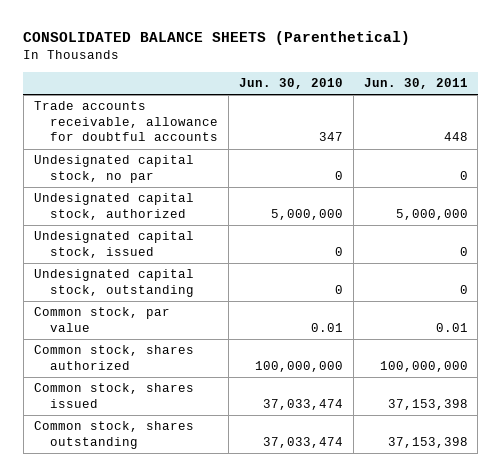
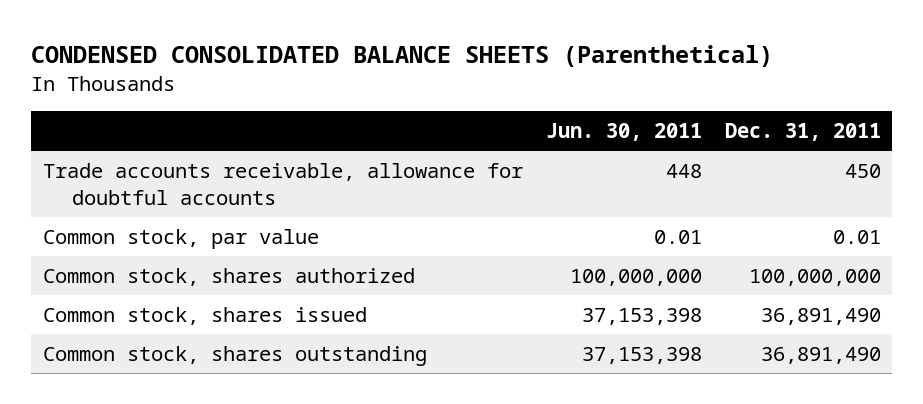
- CONSOLIDATED BALANCE SHEETS (Parenthetical)
+ CONDENSED CONSOLIDATED BALANCE SHEETS (Parenthetical)
- | Jun. 30, 2010 | Jun. 30, 2011
+ | Jun. 30, 2011 | Dec. 31, 2011
- Undesignated capital stock, no par | 0 | 0
- Undesignated capital stock, authorized | 5,000,000 | 5,000,000
- Undesignated capital stock, issued | 0 | 0
- Undesignated capital stock, outstanding | 0 | 0

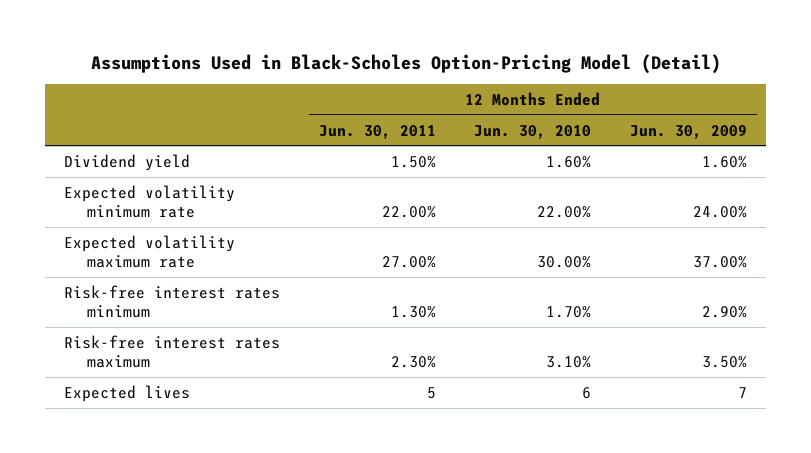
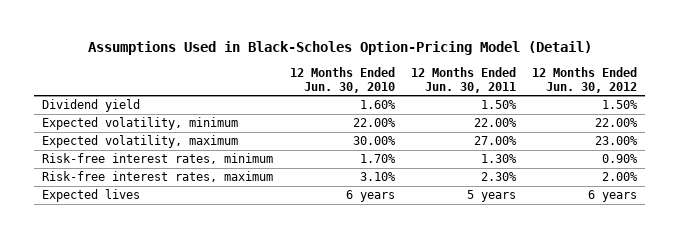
- | 12 Months Ended Jun. 30, 2011 | 12 Months Ended Jun. 30, 2010 | 12 Months Ended Jun. 30, 2009
+ | 12 Months Ended Jun. 30, 2010 | 12 Months Ended Jun. 30, 2011 | 12 Months Ended Jun. 30, 2012
- Expected volatility minimum rate | 22.00% | 22.00% | 24.00%
- Expected volatility maximum rate | 27.00% | 30.00% | 37.00%
- Risk-free interest rates minimum | 1.30% | 1.70% | 2.90%
- Risk-free interest rates maximum | 2.30% | 3.10% | 3.50%
- Expected lives | 5 | 6 | 7
+ Expected volatility, minimum | 22.00% | 22.00% | 22.00%
+ Expected volatility, maximum | 30.00% | 27.00% | 23.00%
+ Risk-free interest rates, minimum | 1.70% | 1.30% | 0.90%
+ Risk-free interest rates, maximum | 3.10% | 2.30% | 2.00%
+ Expected lives | 6 years | 5 years | 6 years

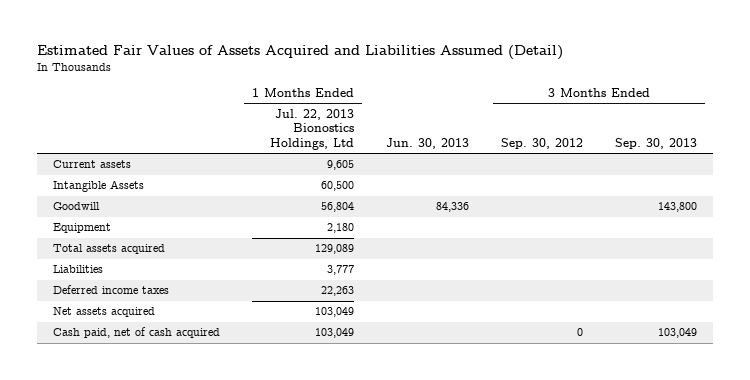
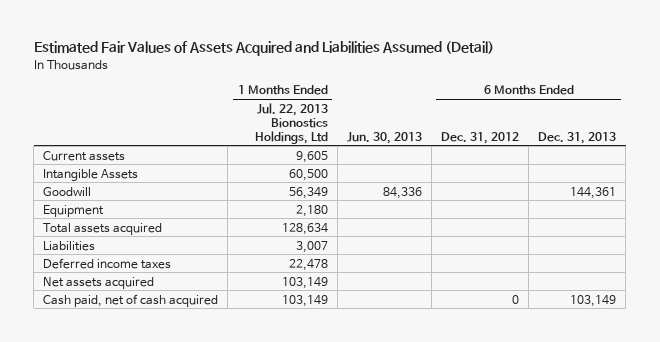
- | 1 Months Ended Jul. 22, 2013 Bionostics Holdings, Ltd | Jun. 30, 2013 | 3 Months Ended Sep. 30, 2012 | 3 Months Ended Sep. 30, 2013
+ | 1 Months Ended Jul. 22, 2013 Bionostics Holdings, Ltd | Jun. 30, 2013 | 6 Months Ended Dec. 31, 2012 | 6 Months Ended Dec. 31, 2013
- Goodwill | 56,804 | 84,336 | | 143,800
+ Goodwill | 56,349 | 84,336 | | 144,361
- Total assets acquired | 129,089 | | |
- Liabilities | 3,777 | | |
- Deferred income taxes | 22,263 | | |
- Net assets acquired | 103,049 | | |
- Cash paid, net of cash acquired | 103,049 | | 0 | 103,049
+ Total assets acquired | 128,634 | | |
+ Liabilities | 3,007 | | |
+ Deferred income taxes | 22,478 | | |
+ Net assets acquired | 103,149 | | |
+ Cash paid, net of cash acquired | 103,149 | | 0 | 103,149

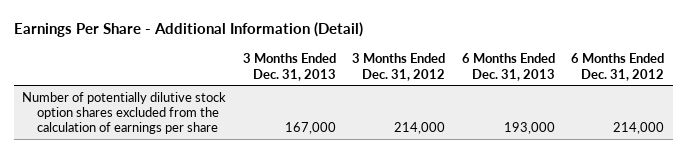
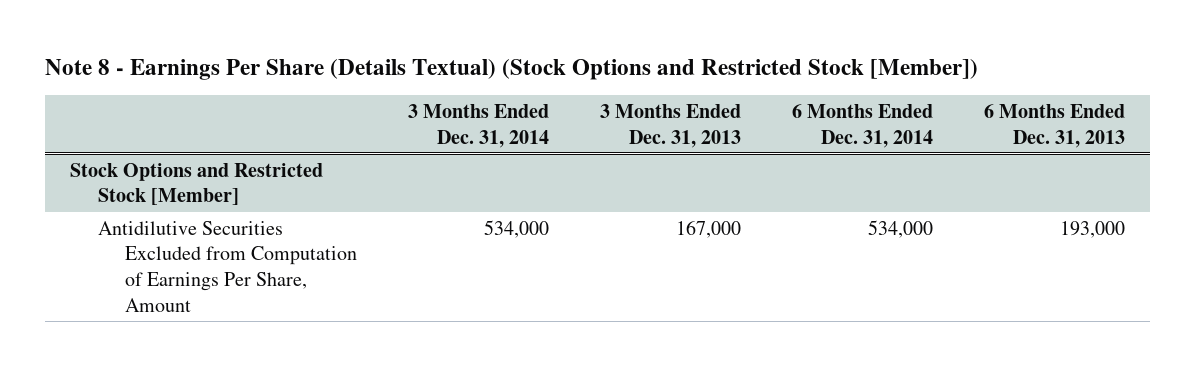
- Earnings Per Share - Additional Information (Detail)
+ Note 8 - Earnings Per Share (Details Textual) (Stock Options and Restricted Stock [Member])
- | 3 Months Ended Dec. 31, 2013 | 3 Months Ended Dec. 31, 2012 | 6 Months Ended Dec. 31, 2013 | 6 Months Ended Dec. 31, 2012
+ | 3 Months Ended Dec. 31, 2014 | 3 Months Ended Dec. 31, 2013 | 6 Months Ended Dec. 31, 2014 | 6 Months Ended Dec. 31, 2013
- Number of potentially dilutive stock option shares excluded from the calculation of earnings per share | 167,000 | 214,000 | 193,000 | 214,000
+ Stock Options and Restricted Stock [Member]
+ Antidilutive Securities Excluded from Computation of Earnings Per Share, Amount | 534,000 | 167,000 | 534,000 | 193,000

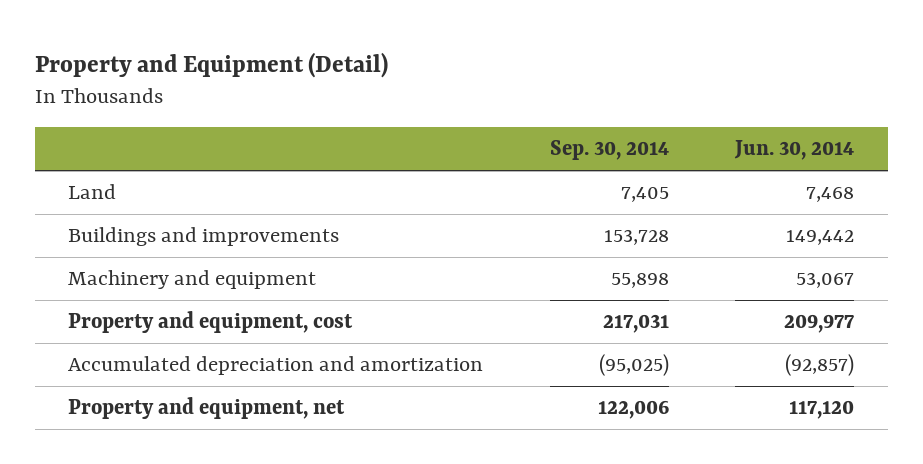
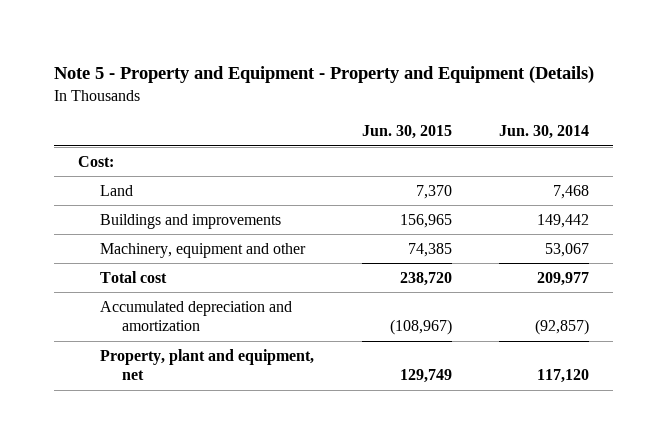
- Property and Equipment (Detail)
+ Note 5 - Property and Equipment - Property and Equipment (Details)
- | Sep. 30, 2014 | Jun. 30, 2014
+ | Jun. 30, 2015 | Jun. 30, 2014
+ Cost:
- Machinery and equipment | 55,898 | 53,067
- Property and equipment, cost | 217,031 | 209,977
+ Machinery, equipment and other | 74,385 | 53,067
+ Total cost | 238,720 | 209,977
- Property and equipment, net | 122,006 | 117,120
+ Property, plant and equipment, net | 129,749 | 117,120

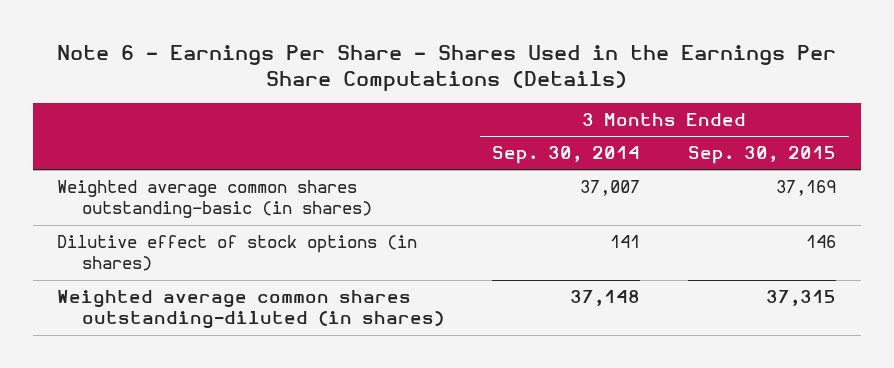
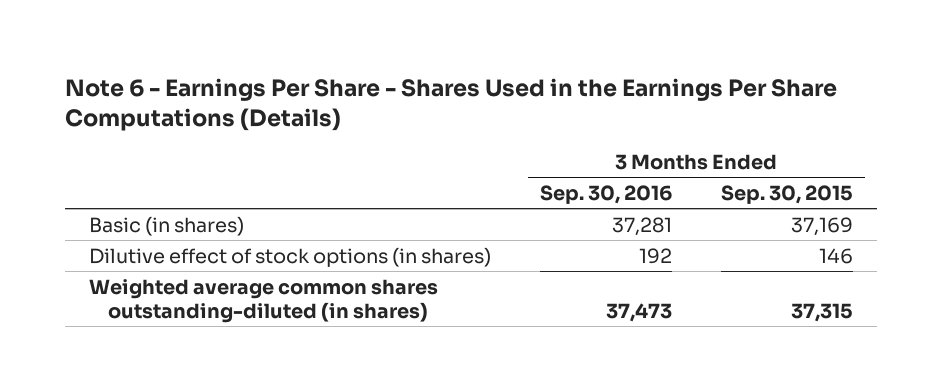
- | 3 Months Ended Sep. 30, 2014 | 3 Months Ended Sep. 30, 2015
+ | 3 Months Ended Sep. 30, 2016 | 3 Months Ended Sep. 30, 2015
- Weighted average common shares outstanding-basic (in shares) | 37,007 | 37,169
+ Basic (in shares) | 37,281 | 37,169

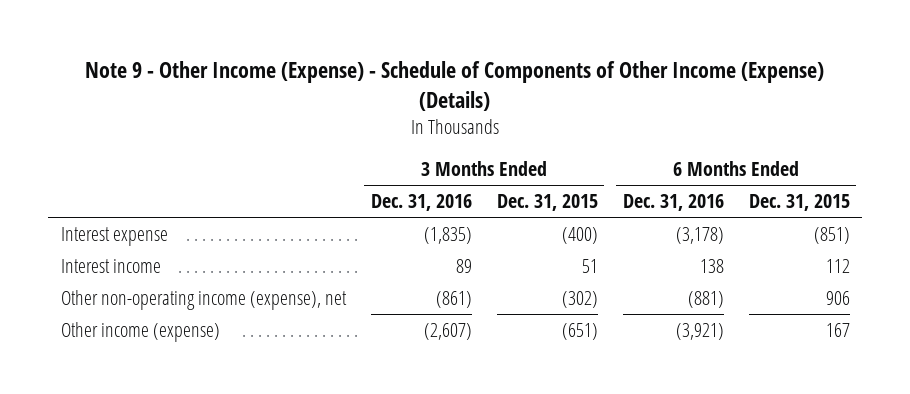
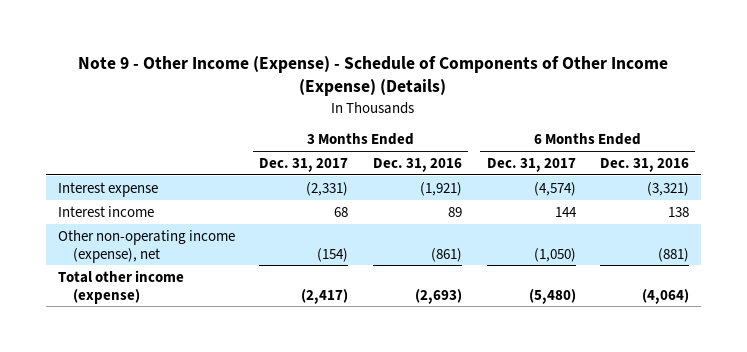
- | 3 Months Ended Dec. 31, 2016 | 3 Months Ended Dec. 31, 2015 | 6 Months Ended Dec. 31, 2016 | 6 Months Ended Dec. 31, 2015
+ | 3 Months Ended Dec. 31, 2017 | 3 Months Ended Dec. 31, 2016 | 6 Months Ended Dec. 31, 2017 | 6 Months Ended Dec. 31, 2016
- Interest expense | (1,835) | (400) | (3,178) | (851)
+ Interest expense | (2,331) | (1,921) | (4,574) | (3,321)
- Other income (expense) | (2,607) | (651) | (3,921) | 167
+ Total other income (expense) | (2,417) | (2,693) | (5,480) | (4,064)

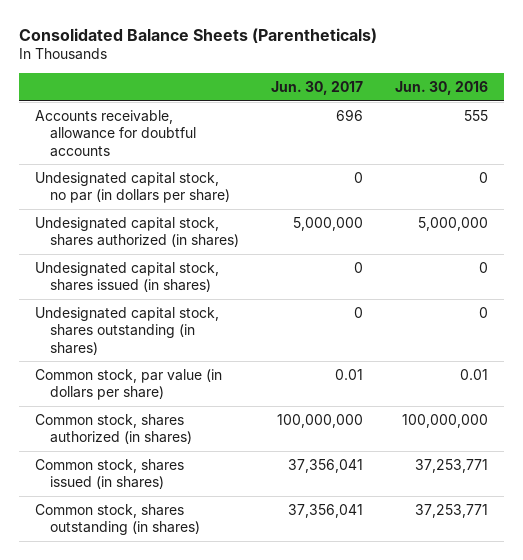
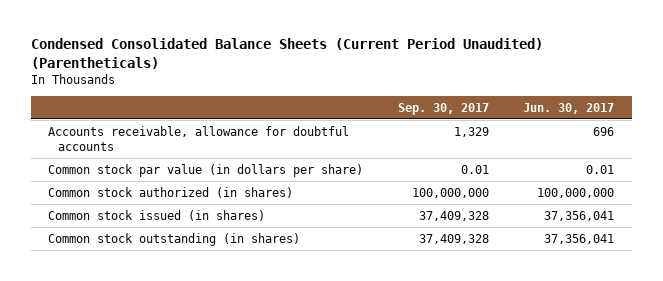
- Consolidated Balance Sheets (Parentheticals)
+ Condensed Consolidated Balance Sheets (Current Period Unaudited) (Parentheticals)
- | Jun. 30, 2017 | Jun. 30, 2016
+ | Sep. 30, 2017 | Jun. 30, 2017
- Undesignated capital stock, no par (in dollars per share) | 0 | 0
- Undesignated capital stock, shares authorized (in shares) | 5,000,000 | 5,000,000
- Undesignated capital stock, shares issued (in shares) | 0 | 0
- Undesignated capital stock, shares outstanding (in shares) | 0 | 0
- Common stock, par value (in dollars per share) | 0.01 | 0.01
- Common stock, shares authorized (in shares) | 100,000,000 | 100,000,000
- Common stock, shares issued (in shares) | 37,356,041 | 37,253,771
- Common stock, shares outstanding (in shares) | 37,356,041 | 37,253,771
+ Common stock par value (in dollars per share) | 0.01 | 0.01
+ Common stock authorized (in shares) | 100,000,000 | 100,000,000
+ Common stock issued (in shares) | 37,409,328 | 37,356,041
+ Common stock outstanding (in shares) | 37,409,328 | 37,356,041

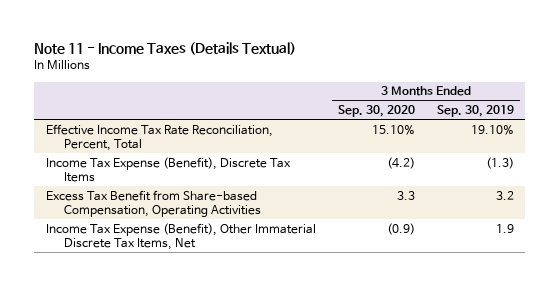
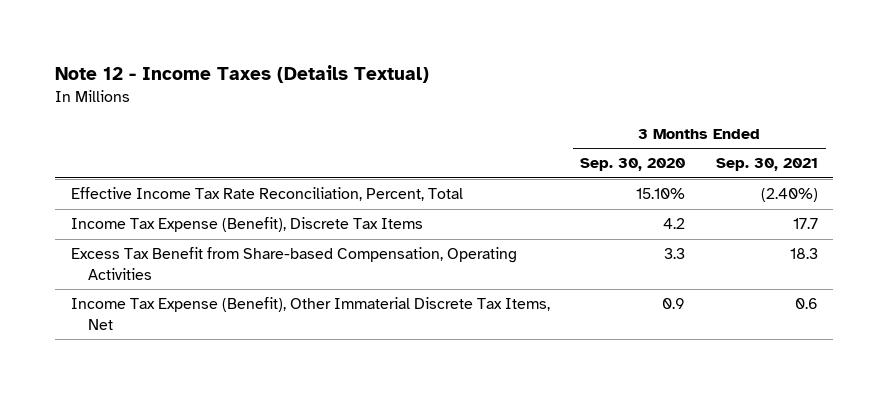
- Note 11 - Income Taxes (Details Textual)
+ Note 12 - Income Taxes (Details Textual)
- | 3 Months Ended Sep. 30, 2020 | 3 Months Ended Sep. 30, 2019
+ | 3 Months Ended Sep. 30, 2020 | 3 Months Ended Sep. 30, 2021
- Income Tax Expense (Benefit), Discrete Tax Items | (4.2) | (1.3)
+ Income Tax Expense (Benefit), Discrete Tax Items | 4.2 | 17.7
- Income Tax Expense (Benefit), Other Immaterial Discrete Tax Items, Net | (0.9) | 1.9
+ Income Tax Expense (Benefit), Other Immaterial Discrete Tax Items, Net | 0.9 | 0.6

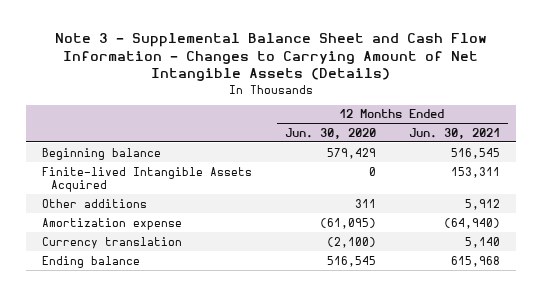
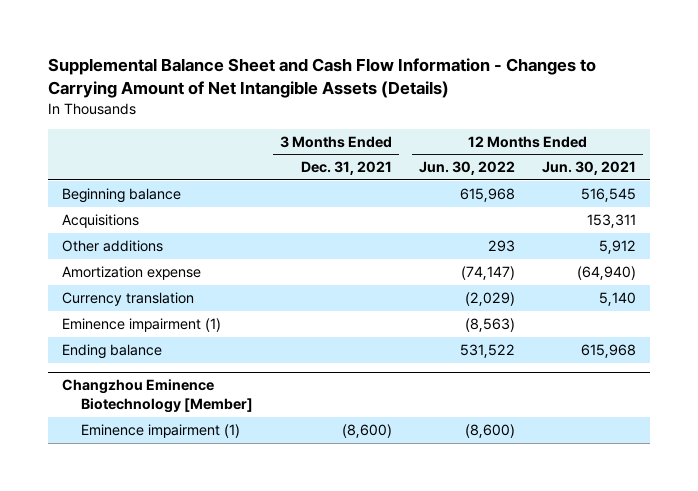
- Note 3 - Supplemental Balance Sheet and Cash Flow Information - Changes to Carrying Amount of Net Intangible Assets (Details)
+ Supplemental Balance Sheet and Cash Flow Information - Changes to Carrying Amount of Net Intangible Assets (Details)
- | 12 Months Ended Jun. 30, 2020 | 12 Months Ended Jun. 30, 2021
+ | 3 Months Ended Dec. 31, 2021 | 12 Months Ended Jun. 30, 2022 | 12 Months Ended Jun. 30, 2021
- Finite-lived Intangible Assets Acquired | 0 | 153,311
+ Acquisitions | | | 153,311
+ Eminence impairment (1) | | (8,563) |
+ Changzhou Eminence Biotechnology [Member]
+ Eminence impairment (1) | (8,600) | (8,600) |

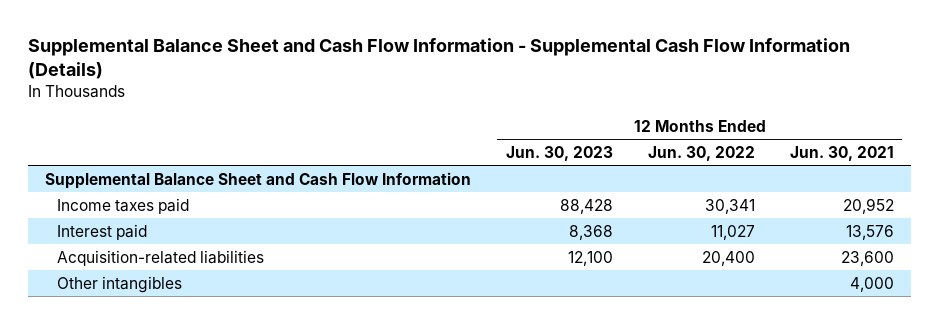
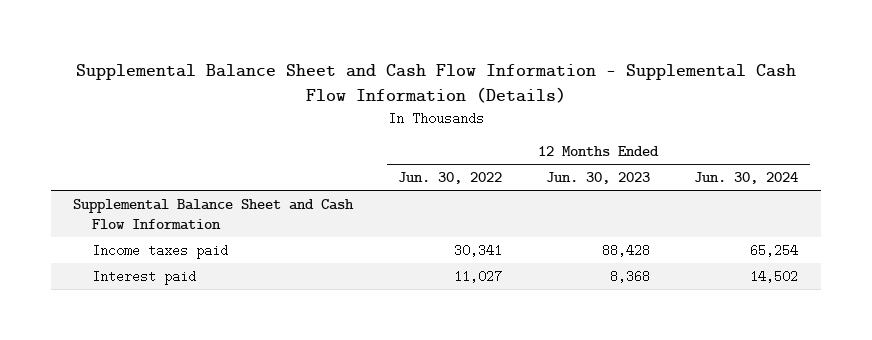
- | 12 Months Ended Jun. 30, 2023 | 12 Months Ended Jun. 30, 2022 | 12 Months Ended Jun. 30, 2021
+ | 12 Months Ended Jun. 30, 2022 | 12 Months Ended Jun. 30, 2023 | 12 Months Ended Jun. 30, 2024
- Acquisition-related liabilities | 12,100 | 20,400 | 23,600
- Other intangibles | | | 4,000

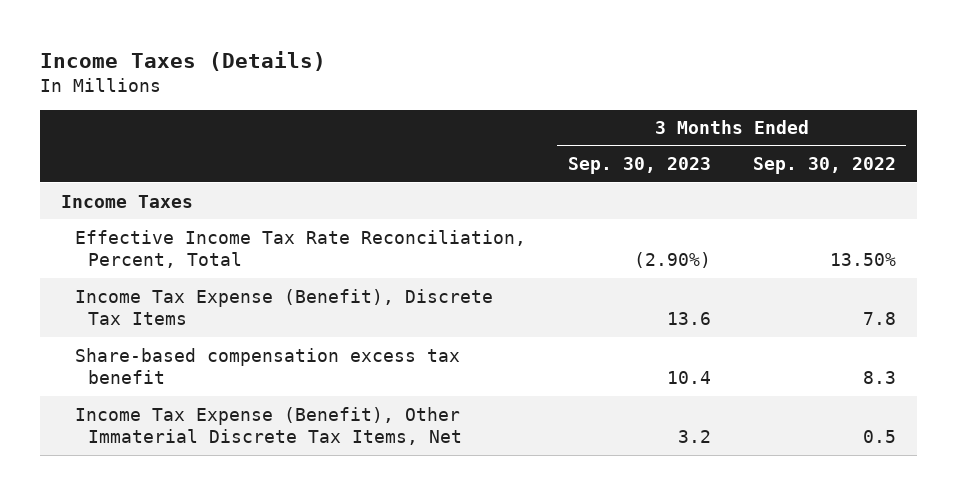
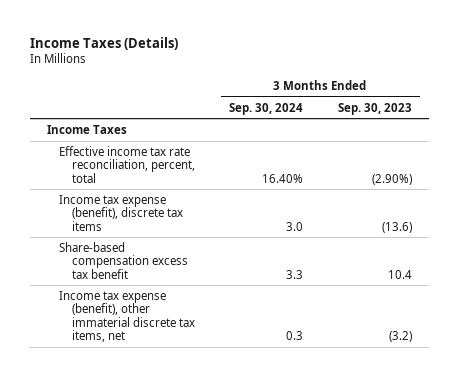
- | 3 Months Ended Sep. 30, 2023 | 3 Months Ended Sep. 30, 2022
+ | 3 Months Ended Sep. 30, 2024 | 3 Months Ended Sep. 30, 2023
- Effective Income Tax Rate Reconciliation, Percent, Total | (2.90%) | 13.50%
- Income Tax Expense (Benefit), Discrete Tax Items | 13.6 | 7.8
+ Effective income tax rate reconciliation, percent, total | 16.40% | (2.90%)
+ Income tax expense (benefit), discrete tax items | 3.0 | (13.6)
- Income Tax Expense (Benefit), Other Immaterial Discrete Tax Items, Net | 3.2 | 0.5
+ Income tax expense (benefit), other immaterial discrete tax items, net | 0.3 | (3.2)

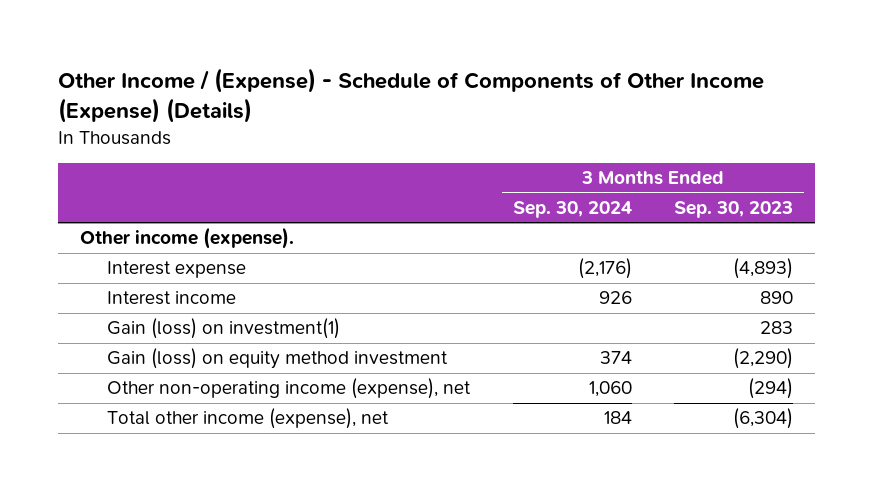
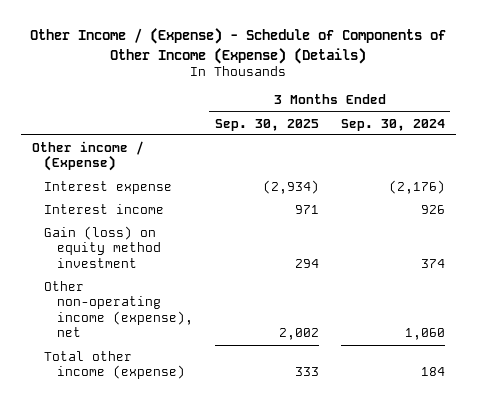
- | 3 Months Ended Sep. 30, 2024 | 3 Months Ended Sep. 30, 2023
+ | 3 Months Ended Sep. 30, 2025 | 3 Months Ended Sep. 30, 2024
- Other income (expense).
+ Other income / (Expense)
- Gain (loss) on investment(1) | | 283
- Total other income (expense), net | 184 | (6,304)
+ Total other income (expense) | 333 | 184

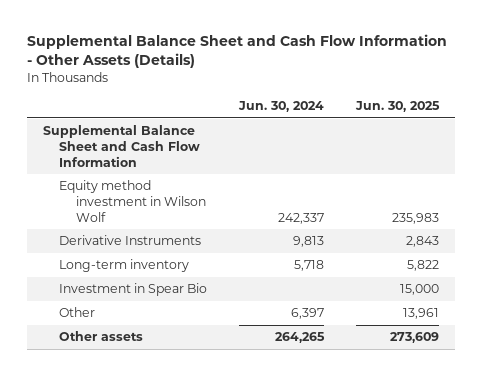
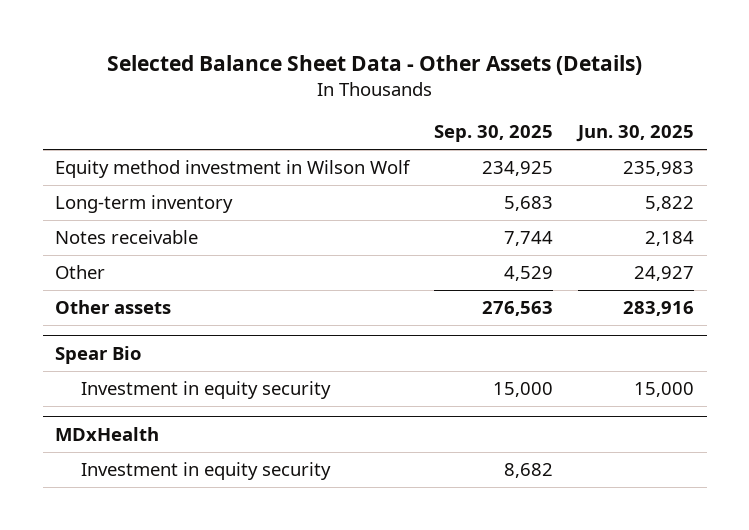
- Supplemental Balance Sheet and Cash Flow Information - Other Assets (Details)
+ Selected Balance Sheet Data - Other Assets (Details)
- | Jun. 30, 2024 | Jun. 30, 2025
+ | Sep. 30, 2025 | Jun. 30, 2025
- Supplemental Balance Sheet and Cash Flow Information
- Derivative Instruments | 9,813 | 2,843
- Investment in Spear Bio | | 15,000
- Other | 6,397 | 13,961
- Other assets | 264,265 | 273,609
+ Notes receivable | 7,744 | 2,184
+ Other | 4,529 | 24,927
+ Other assets | 276,563 | 283,916
+ Spear Bio
+ Investment in equity security | 15,000 | 15,000
+ MDxHealth
+ Investment in equity security | 8,682 |

